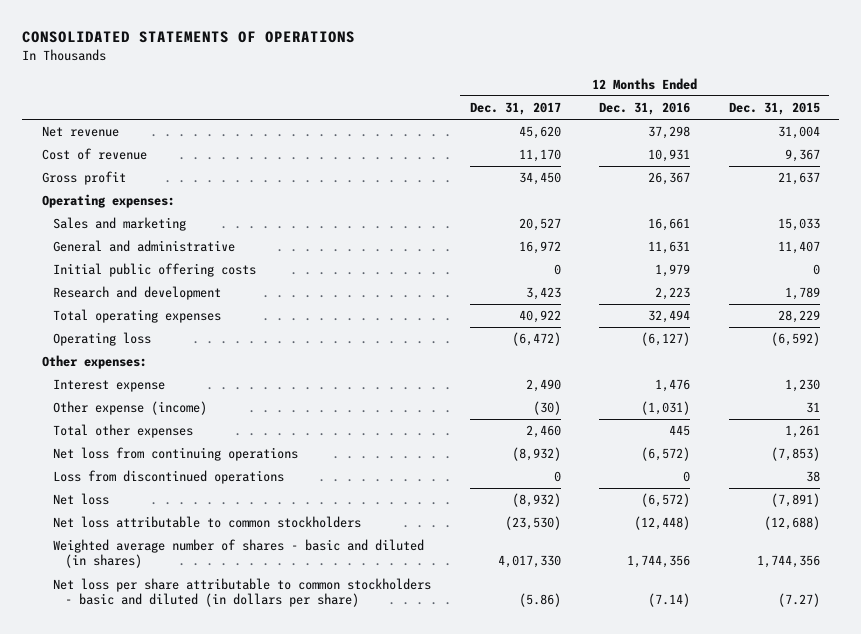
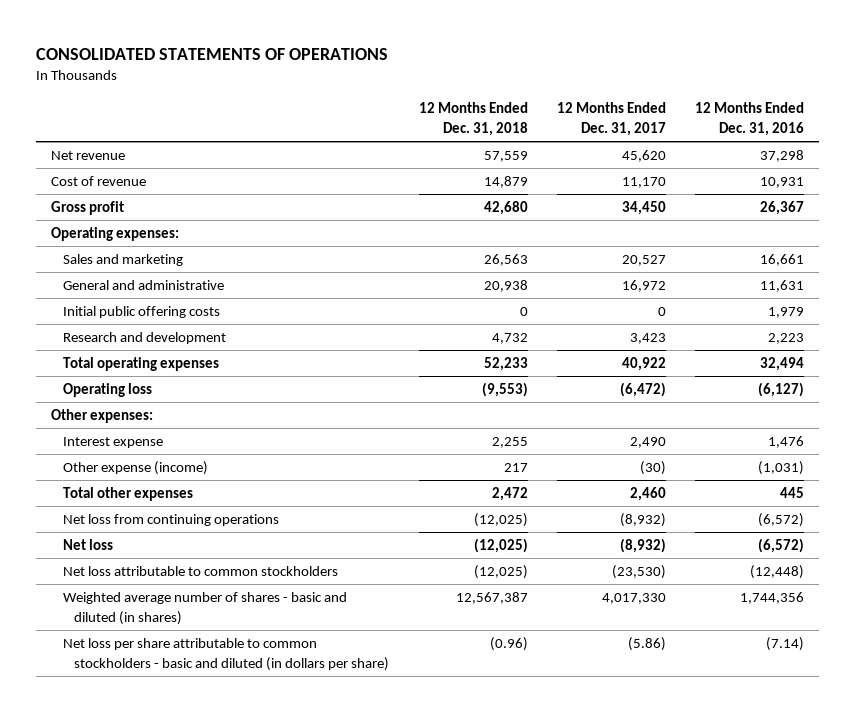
- | 12 Months Ended Dec. 31, 2017 | 12 Months Ended Dec. 31, 2016 | 12 Months Ended Dec. 31, 2015
+ | 12 Months Ended Dec. 31, 2018 | 12 Months Ended Dec. 31, 2017 | 12 Months Ended Dec. 31, 2016
- Loss from discontinued operations | 0 | 0 | 38

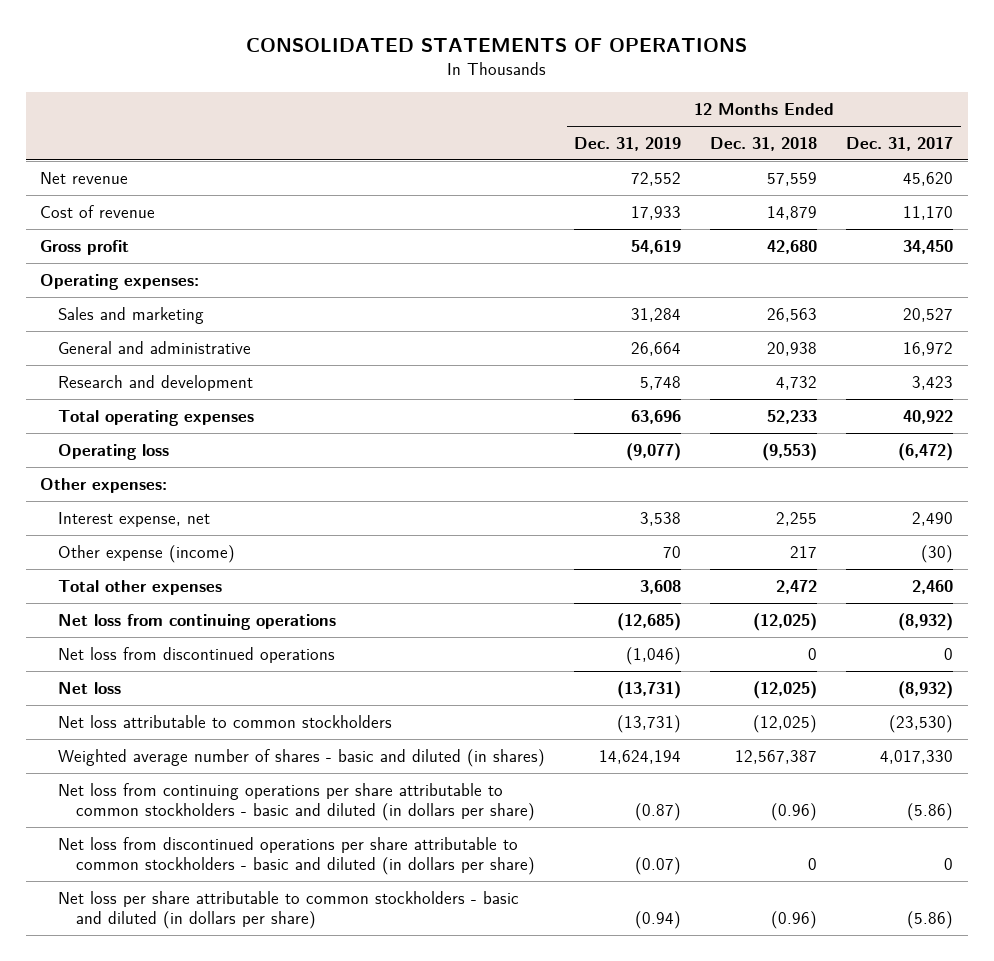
- | 12 Months Ended Dec. 31, 2018 | 12 Months Ended Dec. 31, 2017 | 12 Months Ended Dec. 31, 2016
+ | 12 Months Ended Dec. 31, 2019 | 12 Months Ended Dec. 31, 2018 | 12 Months Ended Dec. 31, 2017
- Initial public offering costs | 0 | 0 | 1,979
- Interest expense | 2,255 | 2,490 | 1,476
+ Interest expense, net | 3,538 | 2,255 | 2,490
+ Net loss from discontinued operations | (1,046) | 0 | 0
+ Net loss from continuing operations per share attributable to common stockholders - basic and diluted (in dollars per share) | (0.87) | (0.96) | (5.86)
+ Net loss from discontinued operations per share attributable to common stockholders - basic and diluted (in dollars per share) | (0.07) | 0 | 0

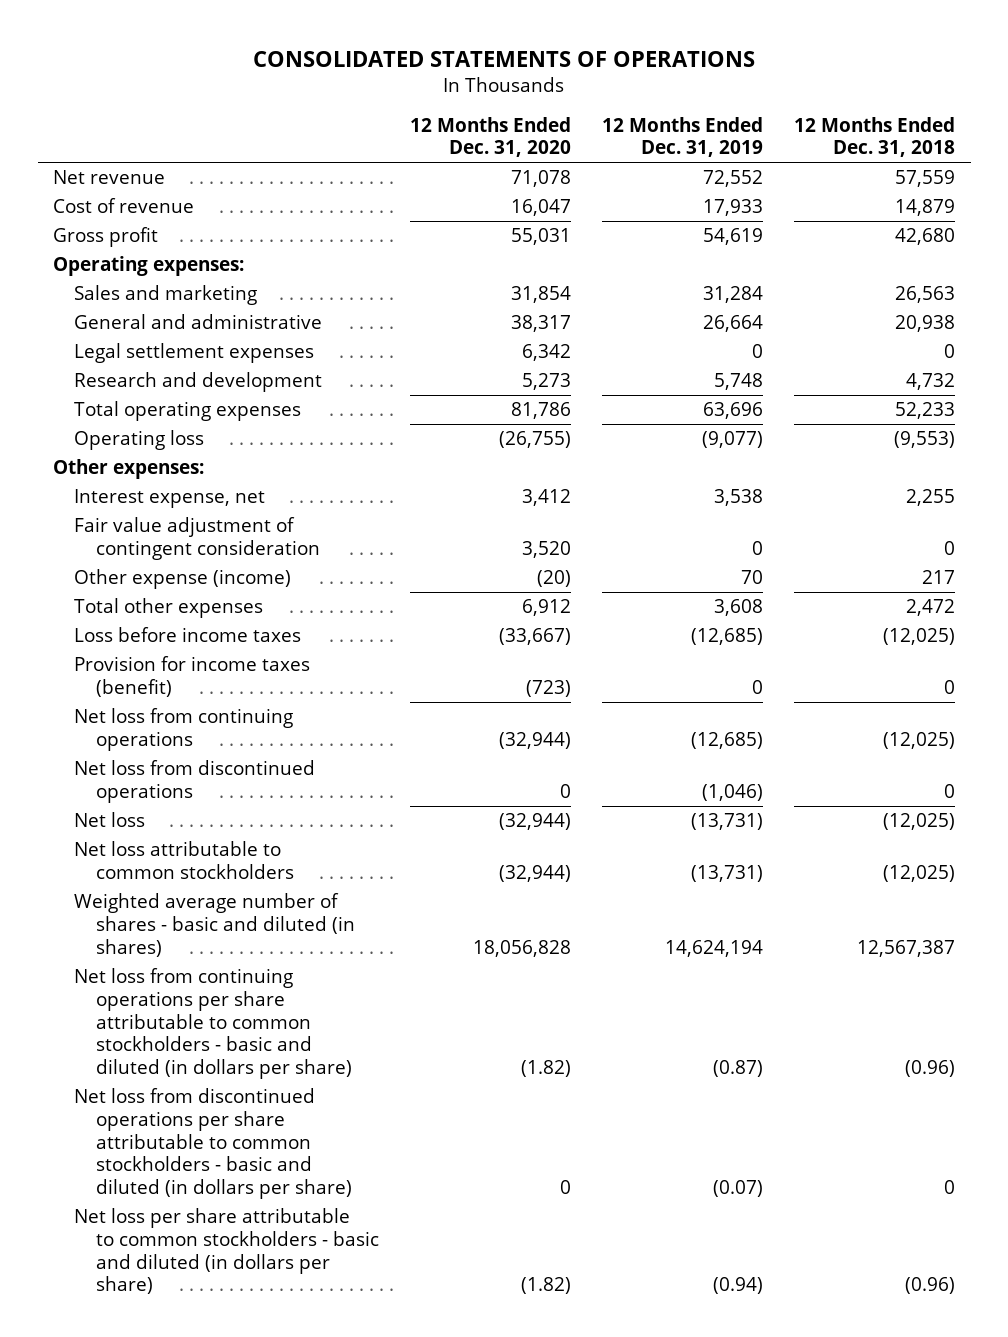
- | 12 Months Ended Dec. 31, 2019 | 12 Months Ended Dec. 31, 2018 | 12 Months Ended Dec. 31, 2017
+ | 12 Months Ended Dec. 31, 2020 | 12 Months Ended Dec. 31, 2019 | 12 Months Ended Dec. 31, 2018
+ Legal settlement expenses | 6,342 | 0 | 0
+ Fair value adjustment of contingent consideration | 3,520 | 0 | 0
+ Loss before income taxes | (33,667) | (12,685) | (12,025)
+ Provision for income taxes (benefit) | (723) | 0 | 0

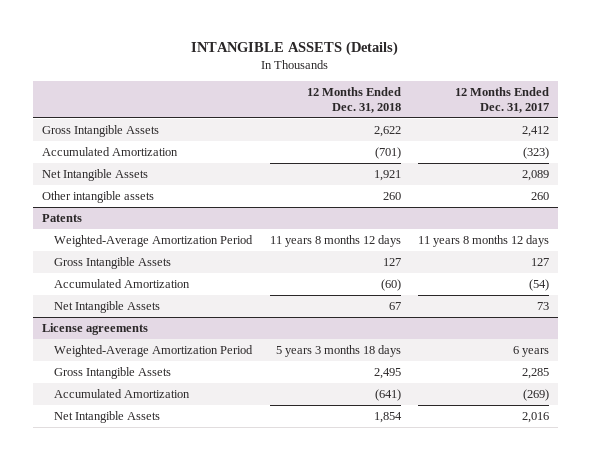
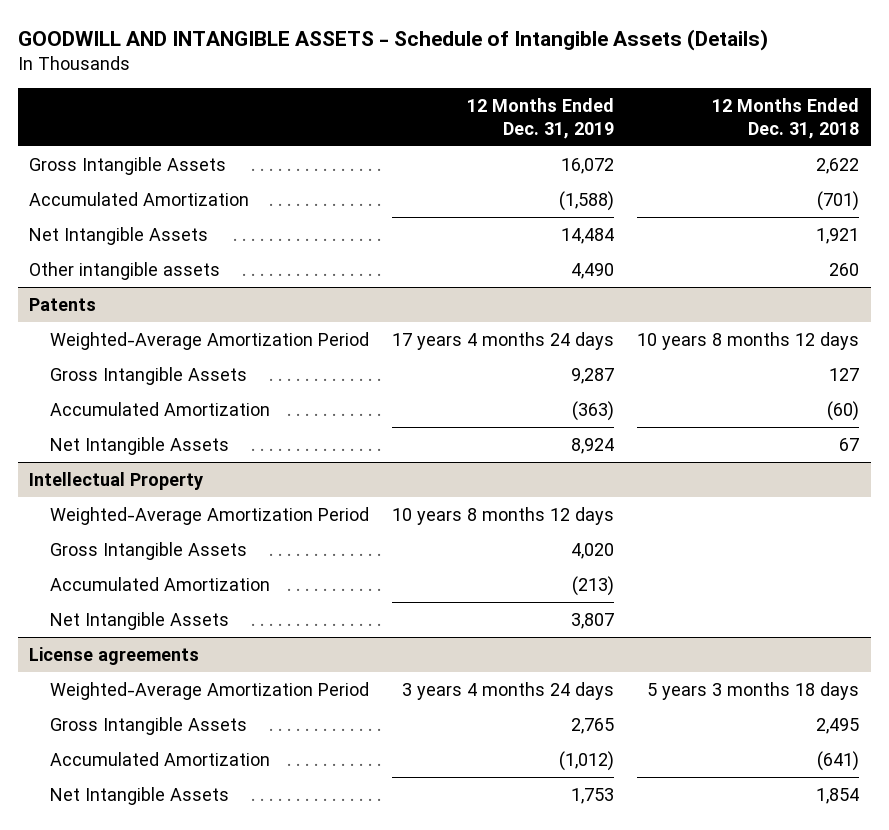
- INTANGIBLE ASSETS (Details)
+ GOODWILL AND INTANGIBLE ASSETS - Schedule of Intangible Assets (Details)
- | 12 Months Ended Dec. 31, 2018 | 12 Months Ended Dec. 31, 2017
+ | 12 Months Ended Dec. 31, 2019 | 12 Months Ended Dec. 31, 2018
@ Patents
- Weighted-Average Amortization Period | 11 years 8 months 12 days | 11 years 8 months 12 days
+ Weighted-Average Amortization Period | 17 years 4 months 24 days | 10 years 8 months 12 days
+ Intellectual Property
+ Weighted-Average Amortization Period | 10 years 8 months 12 days |
+ Gross Intangible Assets | 4,020 |
+ Accumulated Amortization | (213) |
+ Net Intangible Assets | 3,807 |

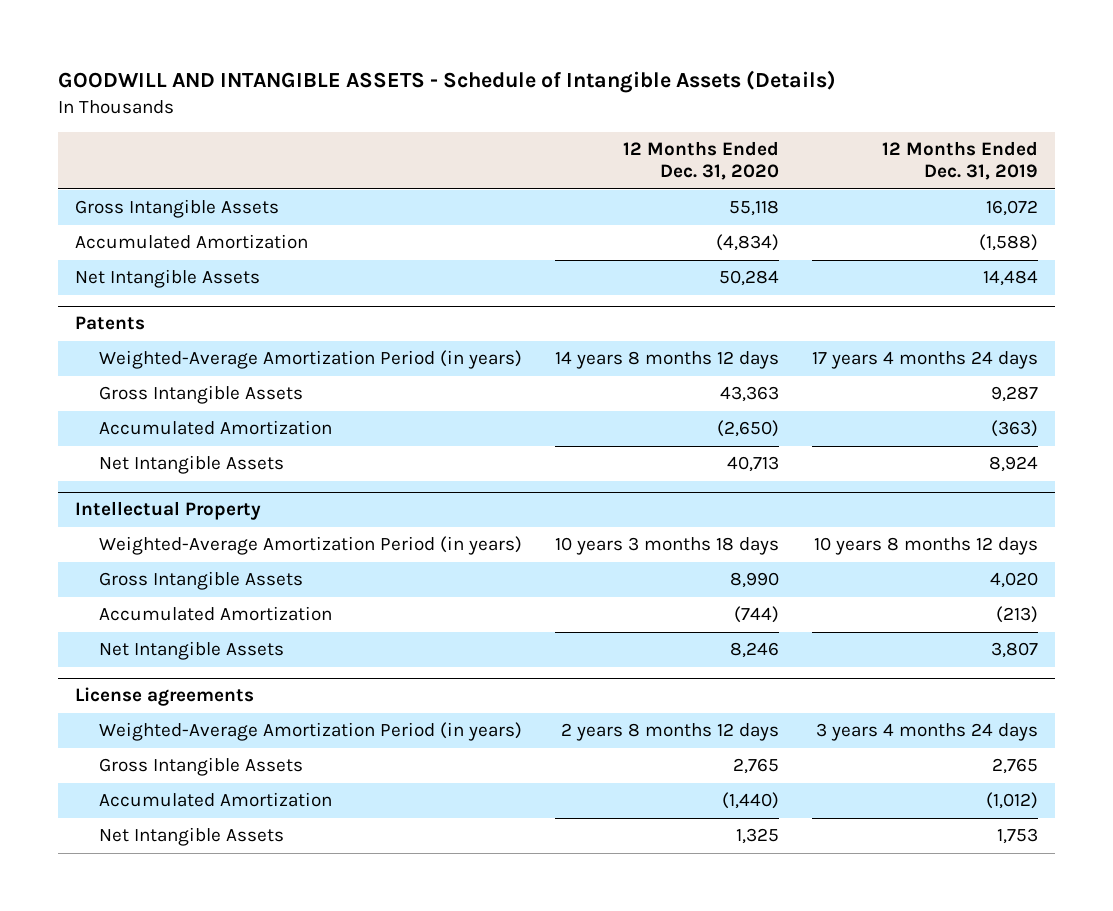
- | 12 Months Ended Dec. 31, 2019 | 12 Months Ended Dec. 31, 2018
+ | 12 Months Ended Dec. 31, 2020 | 12 Months Ended Dec. 31, 2019
- Other intangible assets | 4,490 | 260
@ Patents
- Weighted-Average Amortization Period | 17 years 4 months 24 days | 10 years 8 months 12 days
+ Weighted-Average Amortization Period (in years) | 14 years 8 months 12 days | 17 years 4 months 24 days
@ Intellectual Property
- Weighted-Average Amortization Period | 10 years 8 months 12 days |
+ Weighted-Average Amortization Period (in years) | 10 years 3 months 18 days | 10 years 8 months 12 days
@ License agreements
- Weighted-Average Amortization Period | 3 years 4 months 24 days | 5 years 3 months 18 days
+ Weighted-Average Amortization Period (in years) | 2 years 8 months 12 days | 3 years 4 months 24 days

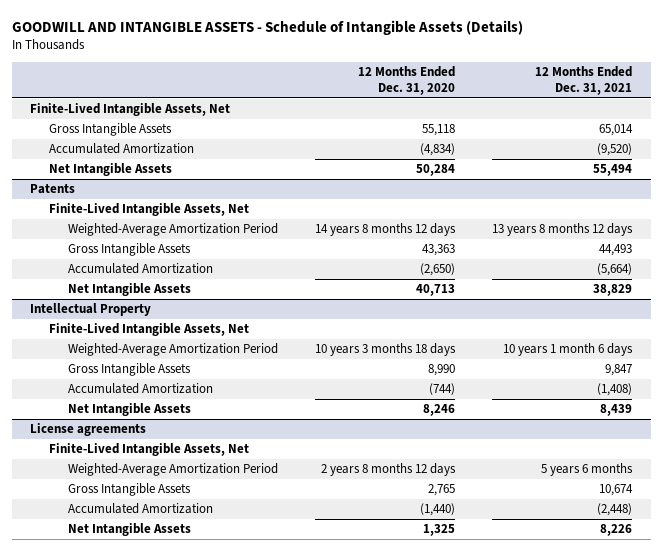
- | 12 Months Ended Dec. 31, 2020 | 12 Months Ended Dec. 31, 2019
+ | 12 Months Ended Dec. 31, 2020 | 12 Months Ended Dec. 31, 2021
+ Finite-Lived Intangible Assets, Net
@ Patents
- Weighted-Average Amortization Period (in years) | 14 years 8 months 12 days | 17 years 4 months 24 days
+ Finite-Lived Intangible Assets, Net
+ Weighted-Average Amortization Period | 14 years 8 months 12 days | 13 years 8 months 12 days
@ Intellectual Property
- Weighted-Average Amortization Period (in years) | 10 years 3 months 18 days | 10 years 8 months 12 days
+ Finite-Lived Intangible Assets, Net
+ Weighted-Average Amortization Period | 10 years 3 months 18 days | 10 years 1 month 6 days
@ License agreements
- Weighted-Average Amortization Period (in years) | 2 years 8 months 12 days | 3 years 4 months 24 days
+ Finite-Lived Intangible Assets, Net
+ Weighted-Average Amortization Period | 2 years 8 months 12 days | 5 years 6 months

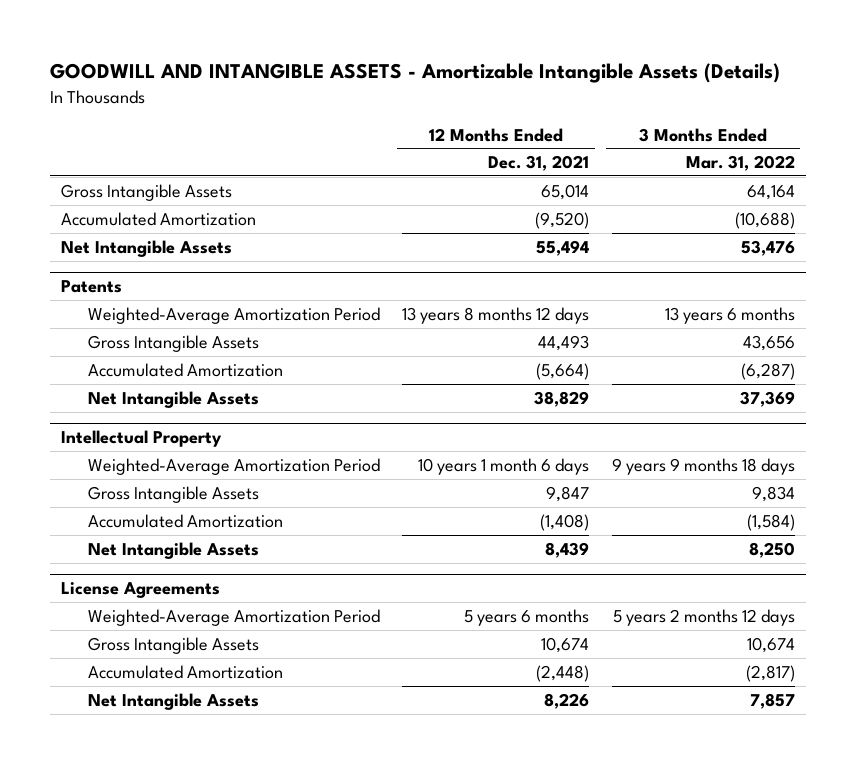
- GOODWILL AND INTANGIBLE ASSETS - Schedule of Intangible Assets (Details)
+ GOODWILL AND INTANGIBLE ASSETS - Amortizable Intangible Assets (Details)
- | 12 Months Ended Dec. 31, 2020 | 12 Months Ended Dec. 31, 2021
+ | 12 Months Ended Dec. 31, 2021 | 3 Months Ended Mar. 31, 2022
- Finite-Lived Intangible Assets, Net
@ Patents
- Finite-Lived Intangible Assets, Net
@ Intellectual Property
- Finite-Lived Intangible Assets, Net
- License agreements
- Finite-Lived Intangible Assets, Net
+ License Agreements

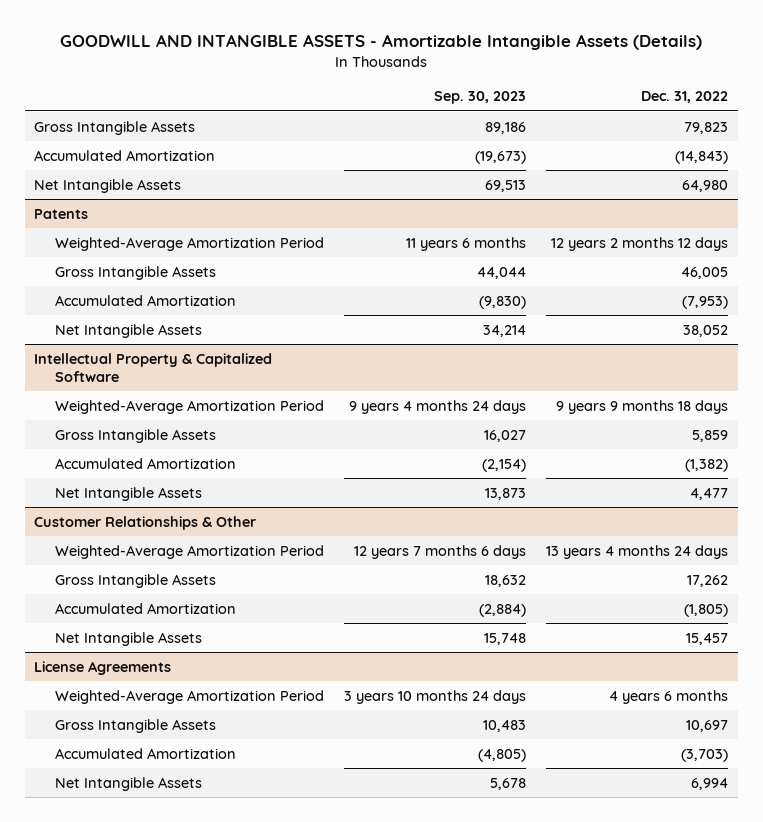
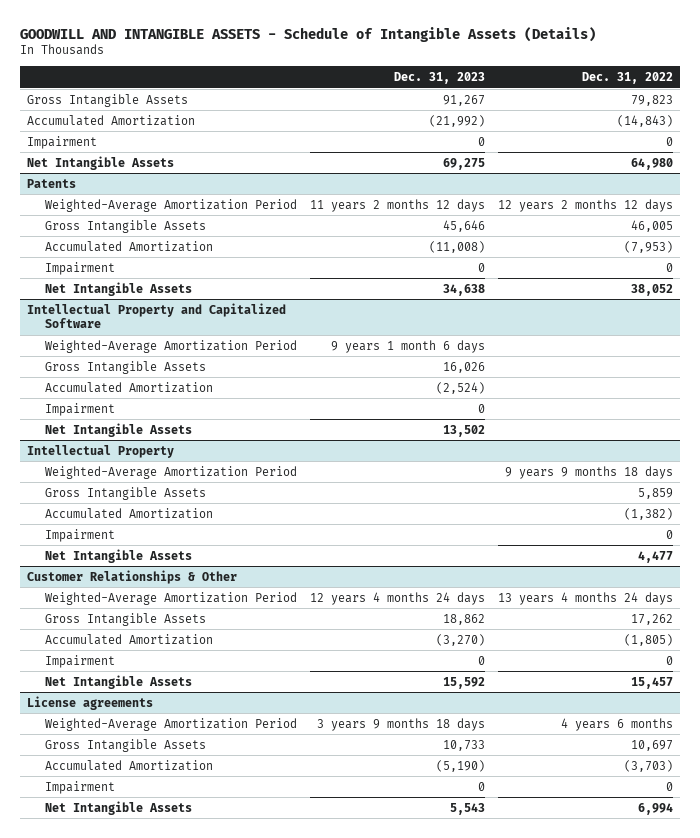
- GOODWILL AND INTANGIBLE ASSETS - Amortizable Intangible Assets (Details)
+ GOODWILL AND INTANGIBLE ASSETS - Schedule of Intangible Assets (Details)
- | Sep. 30, 2023 | Dec. 31, 2022
+ | Dec. 31, 2023 | Dec. 31, 2022
+ Impairment | 0 | 0
@ Patents
+ Impairment | 0 | 0
- Intellectual Property & Capitalized Software
+ Intellectual Property and Capitalized Software
+ Weighted-Average Amortization Period | 9 years 1 month 6 days |
+ Gross Intangible Assets | 16,026 |
+ Accumulated Amortization | (2,524) |
+ Impairment | 0 |
+ Net Intangible Assets | 13,502 |
+ Intellectual Property
+ Impairment | | 0
@ Customer Relationships & Other
+ Impairment | 0 | 0
- License Agreements
+ License agreements
+ Impairment | 0 | 0

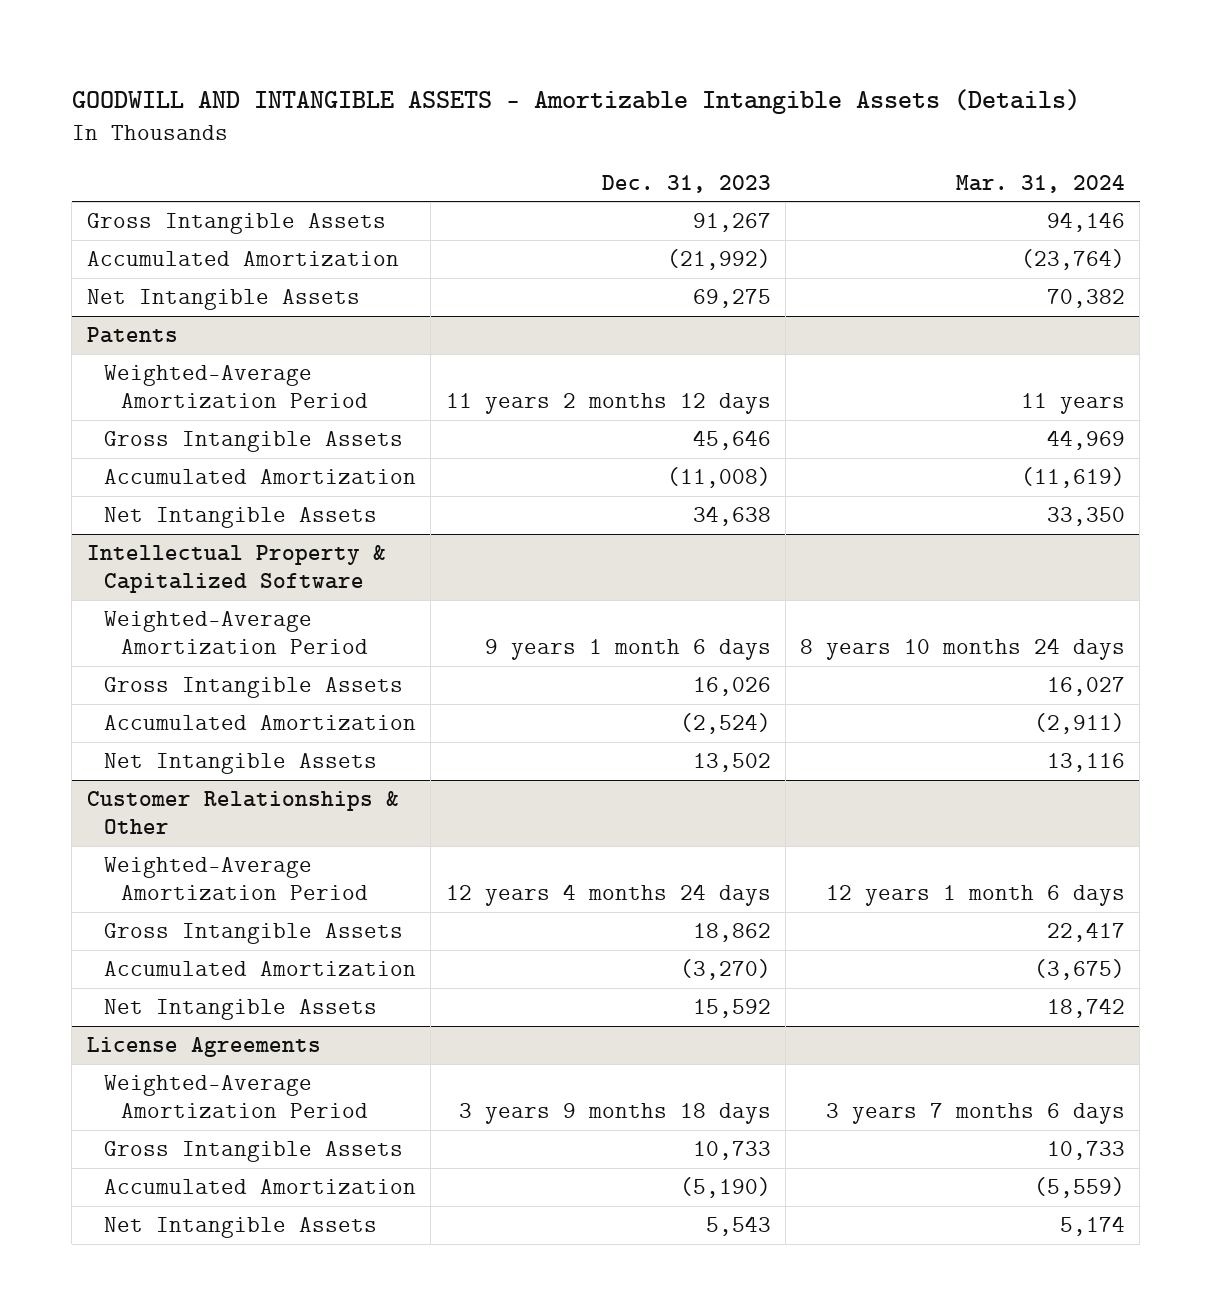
- GOODWILL AND INTANGIBLE ASSETS - Schedule of Intangible Assets (Details)
+ GOODWILL AND INTANGIBLE ASSETS - Amortizable Intangible Assets (Details)
- | Dec. 31, 2023 | Dec. 31, 2022
+ | Dec. 31, 2023 | Mar. 31, 2024
- Impairment | 0 | 0
@ Patents
- Impairment | 0 | 0
- Intellectual Property and Capitalized Software
+ Intellectual Property & Capitalized Software
- Impairment | 0 |
- Intellectual Property
- Weighted-Average Amortization Period | | 9 years 9 months 18 days
- Gross Intangible Assets | | 5,859
- Accumulated Amortization | | (1,382)
- Impairment | | 0
- Net Intangible Assets | | 4,477
@ Customer Relationships & Other
- Impairment | 0 | 0
- License agreements
+ License Agreements
- Impairment | 0 | 0

